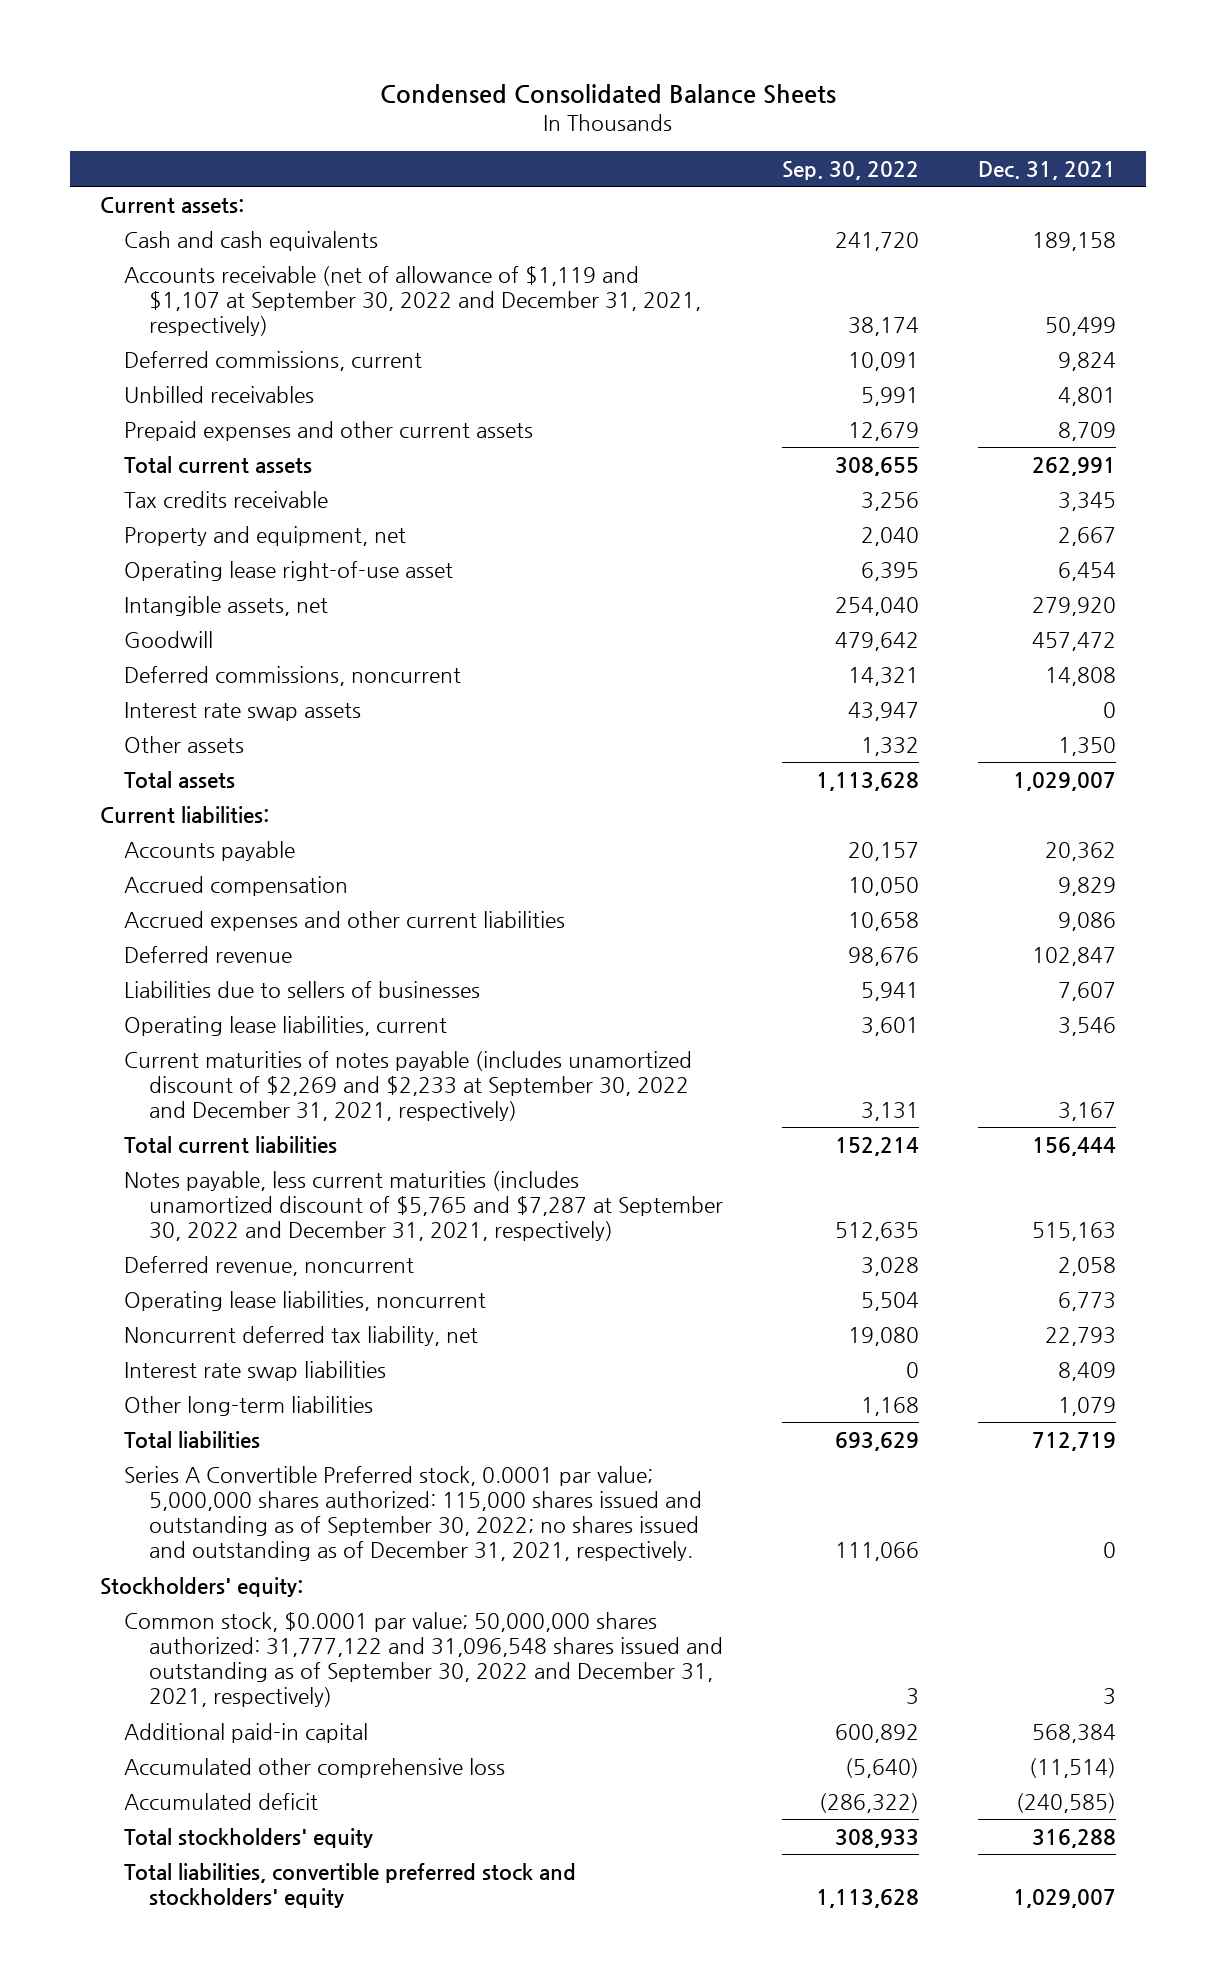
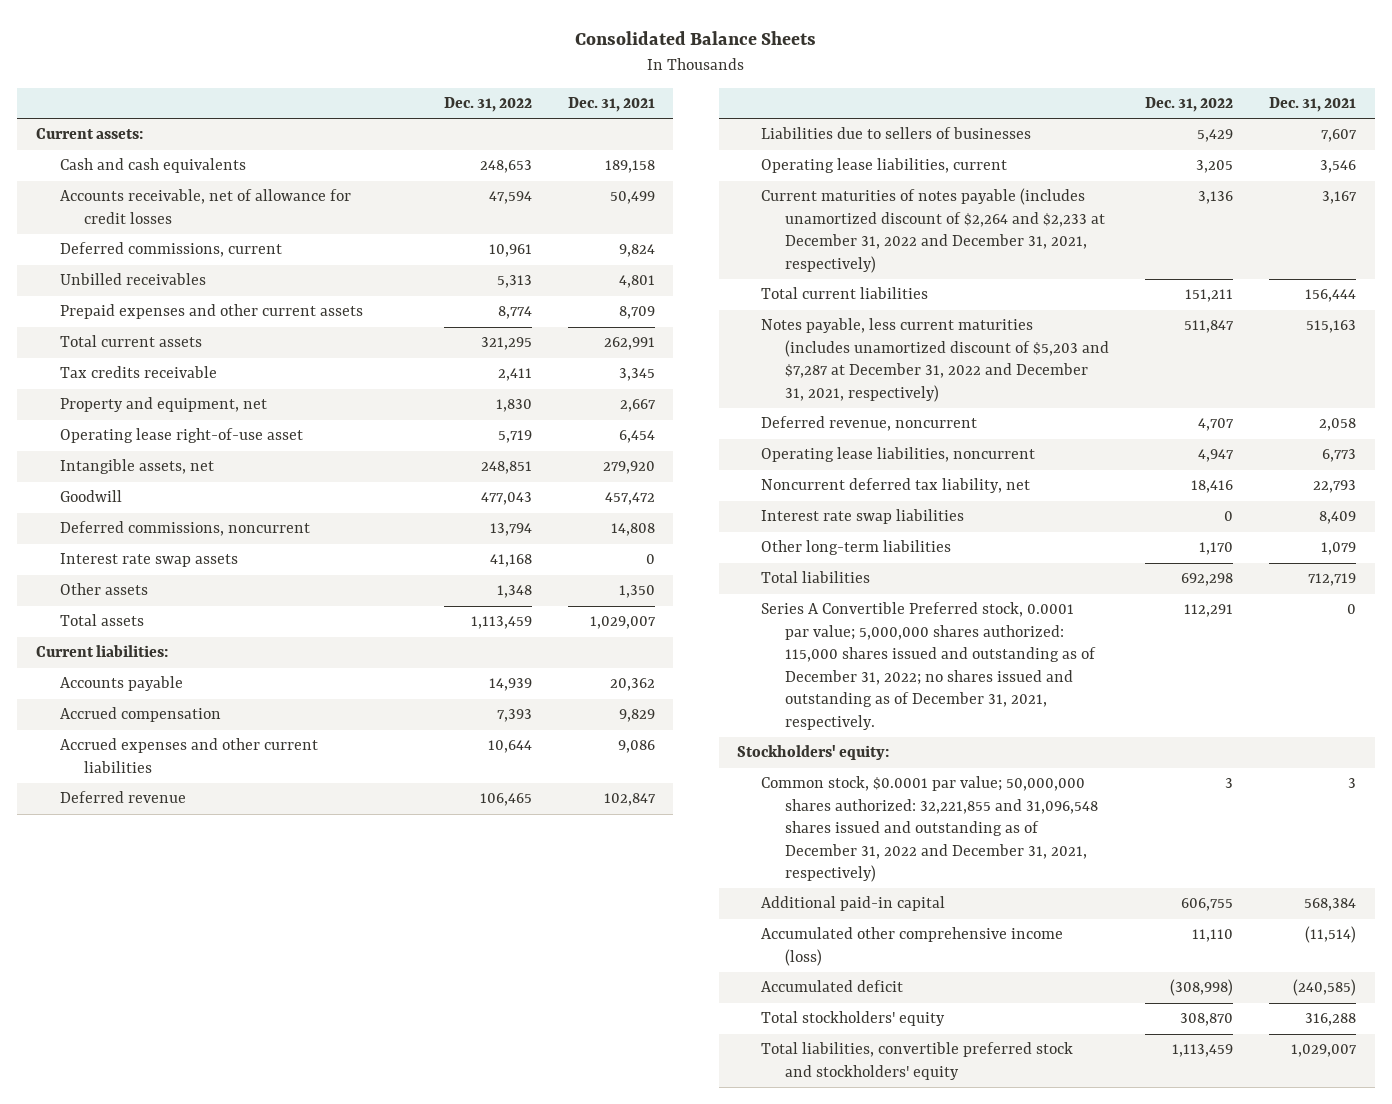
- Condensed Consolidated Balance Sheets
+ Consolidated Balance Sheets
- | Sep. 30, 2022 | Dec. 31, 2021
+ | Dec. 31, 2022 | Dec. 31, 2021
- Accounts receivable (net of allowance of $1,119 and $1,107 at September 30, 2022 and December 31, 2021, respectively) | 38,174 | 50,499
+ Accounts receivable, net of allowance for credit losses | 47,594 | 50,499
- Current maturities of notes payable (includes unamortized discount of $2,269 and $2,233 at September 30, 2022 and December 31, 2021, respectively) | 3,131 | 3,167
+ Current maturities of notes payable (includes unamortized discount of $2,264 and $2,233 at December 31, 2022 and December 31, 2021, respectively) | 3,136 | 3,167
- Notes payable, less current maturities (includes unamortized discount of $5,765 and $7,287 at September 30, 2022 and December 31, 2021, respectively) | 512,635 | 515,163
+ Notes payable, less current maturities (includes unamortized discount of $5,203 and $7,287 at December 31, 2022 and December 31, 2021, respectively) | 511,847 | 515,163
- Series A Convertible Preferred stock, 0.0001 par value; 5,000,000 shares authorized: 115,000 shares issued and outstanding as of September 30, 2022; no shares issued and outstanding as of December 31, 2021, respectively. | 111,066 | 0
+ Series A Convertible Preferred stock, 0.0001 par value; 5,000,000 shares authorized: 115,000 shares issued and outstanding as of December 31, 2022; no shares issued and outstanding as of December 31, 2021, respectively. | 112,291 | 0
- Common stock, $0.0001 par value; 50,000,000 shares authorized: 31,777,122 and 31,096,548 shares issued and outstanding as of September 30, 2022 and December 31, 2021, respectively) | 3 | 3
+ Common stock, $0.0001 par value; 50,000,000 shares authorized: 32,221,855 and 31,096,548 shares issued and outstanding as of December 31, 2022 and December 31, 2021, respectively) | 3 | 3
- Accumulated other comprehensive loss | (5,640) | (11,514)
+ Accumulated other comprehensive income (loss) | 11,110 | (11,514)

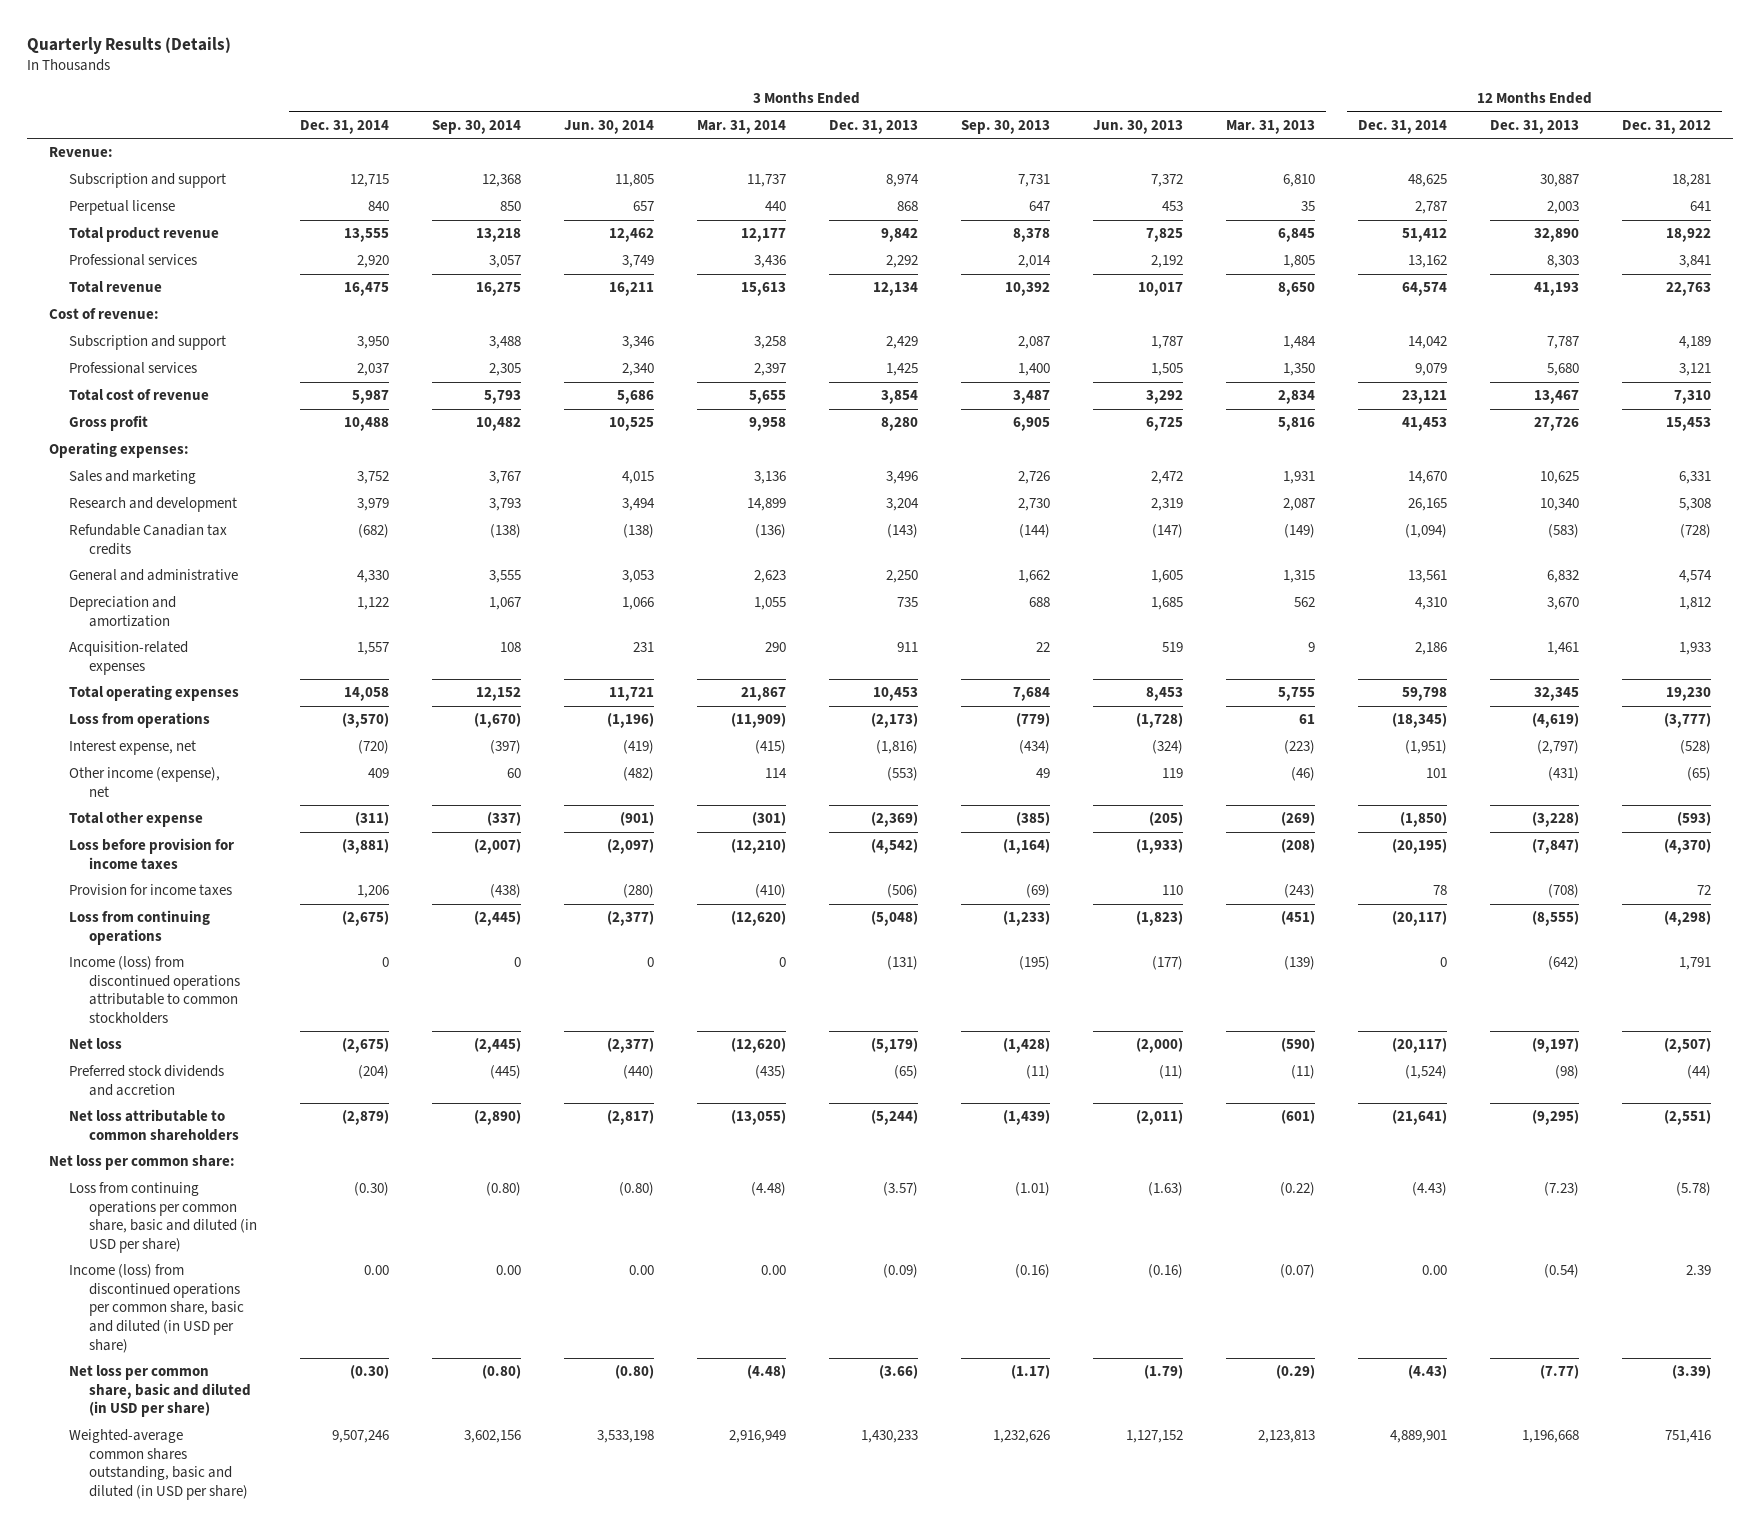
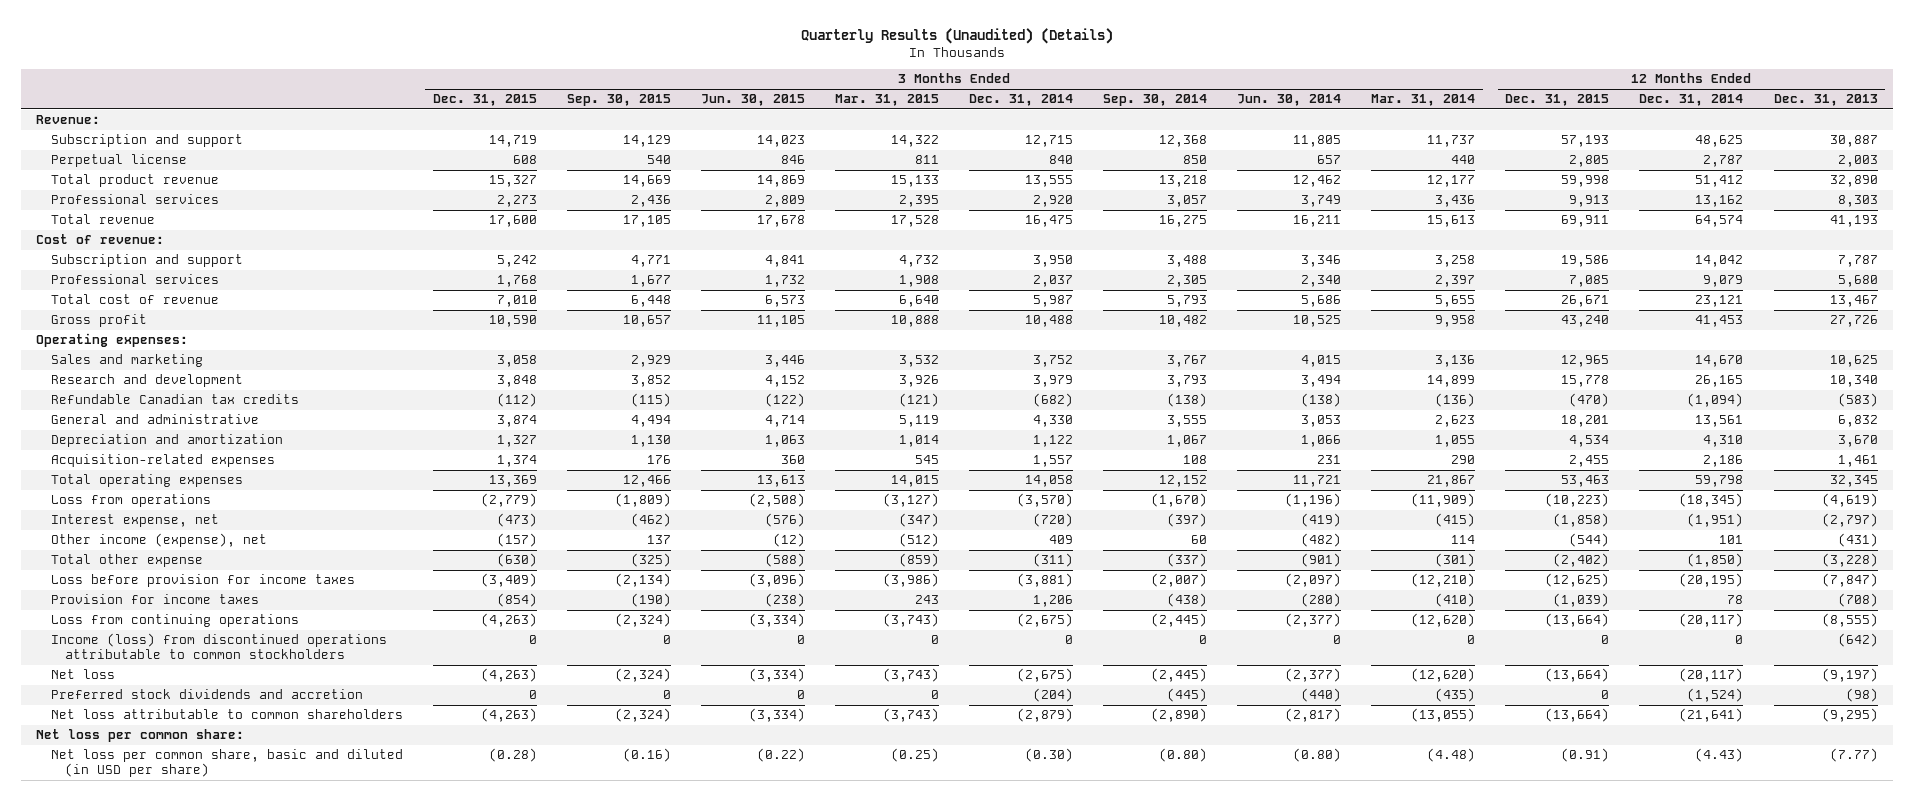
- Quarterly Results (Details)
+ Quarterly Results (Unaudited) (Details)
- | 3 Months Ended Dec. 31, 2014 | 3 Months Ended Sep. 30, 2014 | 3 Months Ended Jun. 30, 2014 | 3 Months Ended Mar. 31, 2014 | 3 Months Ended Dec. 31, 2013 | 3 Months Ended Sep. 30, 2013 | 3 Months Ended Jun. 30, 2013 | 3 Months Ended Mar. 31, 2013 | 12 Months Ended Dec. 31, 2014 | 12 Months Ended Dec. 31, 2013 | 12 Months Ended Dec. 31, 2012
+ | 3 Months Ended Dec. 31, 2015 | 3 Months Ended Sep. 30, 2015 | 3 Months Ended Jun. 30, 2015 | 3 Months Ended Mar. 31, 2015 | 3 Months Ended Dec. 31, 2014 | 3 Months Ended Sep. 30, 2014 | 3 Months Ended Jun. 30, 2014 | 3 Months Ended Mar. 31, 2014 | 12 Months Ended Dec. 31, 2015 | 12 Months Ended Dec. 31, 2014 | 12 Months Ended Dec. 31, 2013
- Loss from continuing operations per common share, basic and diluted (in USD per share) | (0.30) | (0.80) | (0.80) | (4.48) | (3.57) | (1.01) | (1.63) | (0.22) | (4.43) | (7.23) | (5.78)
- Income (loss) from discontinued operations per common share, basic and diluted (in USD per share) | 0.00 | 0.00 | 0.00 | 0.00 | (0.09) | (0.16) | (0.16) | (0.07) | 0.00 | (0.54) | 2.39
- Weighted-average common shares outstanding, basic and diluted (in USD per share) | 9,507,246 | 3,602,156 | 3,533,198 | 2,916,949 | 1,430,233 | 1,232,626 | 1,127,152 | 2,123,813 | 4,889,901 | 1,196,668 | 751,416

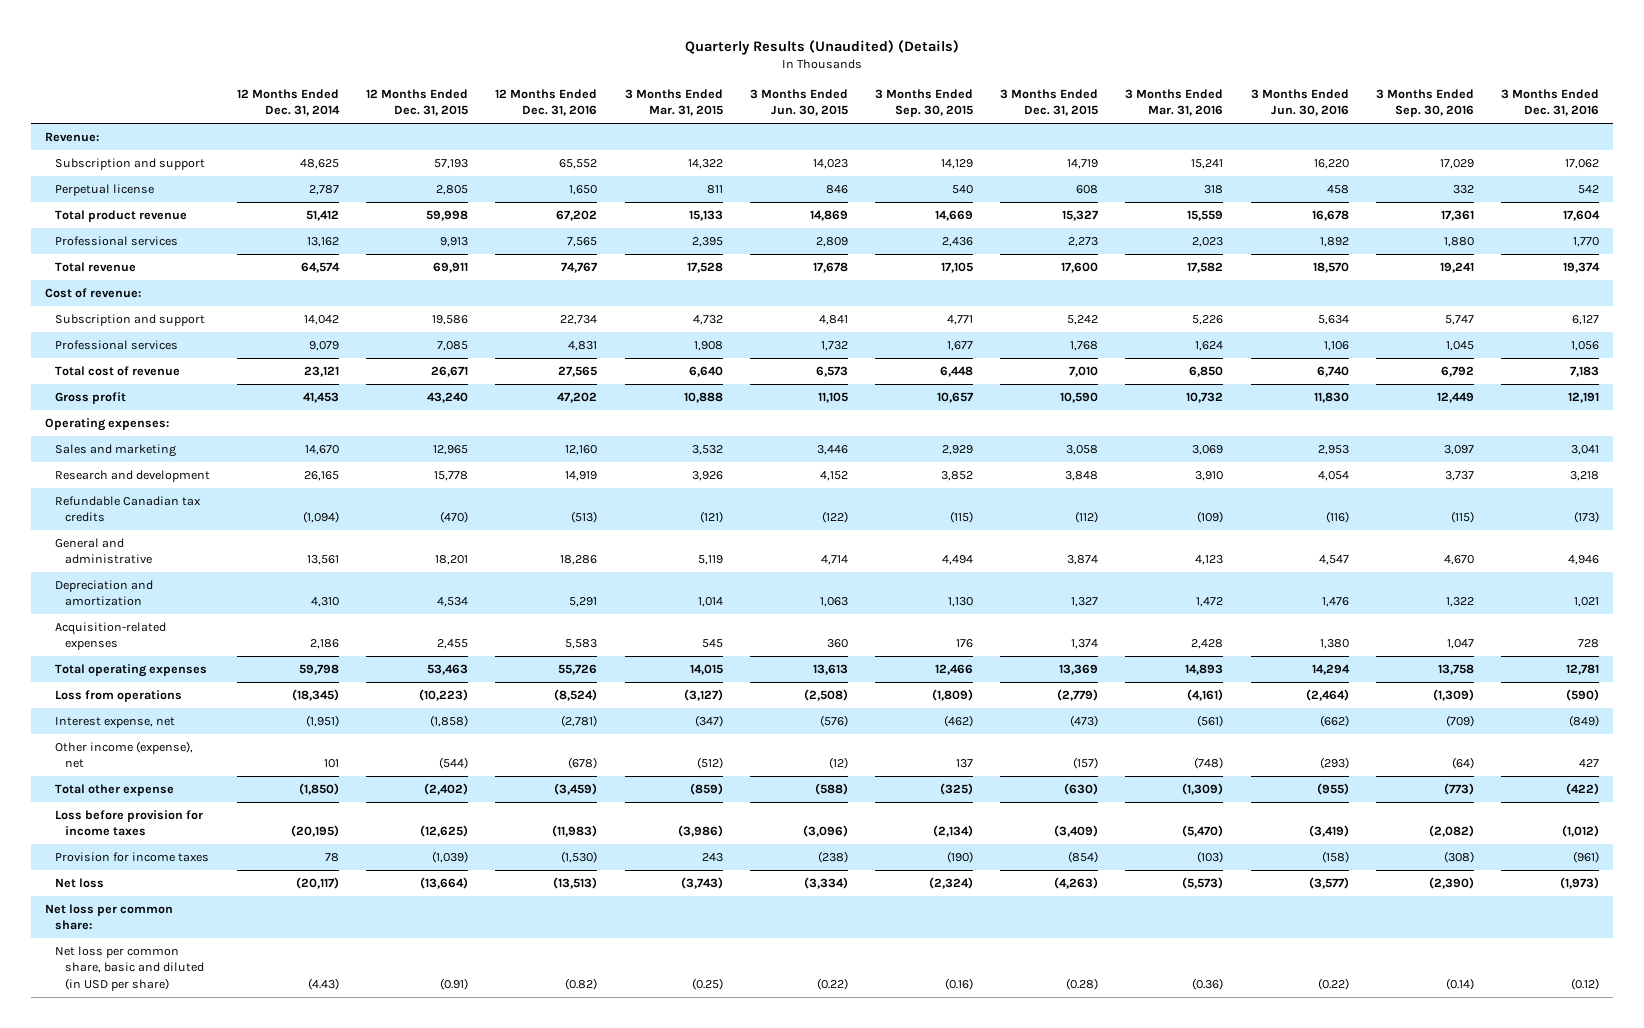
- | 3 Months Ended Dec. 31, 2015 | 3 Months Ended Sep. 30, 2015 | 3 Months Ended Jun. 30, 2015 | 3 Months Ended Mar. 31, 2015 | 3 Months Ended Dec. 31, 2014 | 3 Months Ended Sep. 30, 2014 | 3 Months Ended Jun. 30, 2014 | 3 Months Ended Mar. 31, 2014 | 12 Months Ended Dec. 31, 2015 | 12 Months Ended Dec. 31, 2014 | 12 Months Ended Dec. 31, 2013
+ | 12 Months Ended Dec. 31, 2014 | 12 Months Ended Dec. 31, 2015 | 12 Months Ended Dec. 31, 2016 | 3 Months Ended Mar. 31, 2015 | 3 Months Ended Jun. 30, 2015 | 3 Months Ended Sep. 30, 2015 | 3 Months Ended Dec. 31, 2015 | 3 Months Ended Mar. 31, 2016 | 3 Months Ended Jun. 30, 2016 | 3 Months Ended Sep. 30, 2016 | 3 Months Ended Dec. 31, 2016
- Loss from continuing operations | (4,263) | (2,324) | (3,334) | (3,743) | (2,675) | (2,445) | (2,377) | (12,620) | (13,664) | (20,117) | (8,555)
- Income (loss) from discontinued operations attributable to common stockholders | 0 | 0 | 0 | 0 | 0 | 0 | 0 | 0 | 0 | 0 | (642)
- Preferred stock dividends and accretion | 0 | 0 | 0 | 0 | (204) | (445) | (440) | (435) | 0 | (1,524) | (98)
- Net loss attributable to common shareholders | (4,263) | (2,324) | (3,334) | (3,743) | (2,879) | (2,890) | (2,817) | (13,055) | (13,664) | (21,641) | (9,295)

